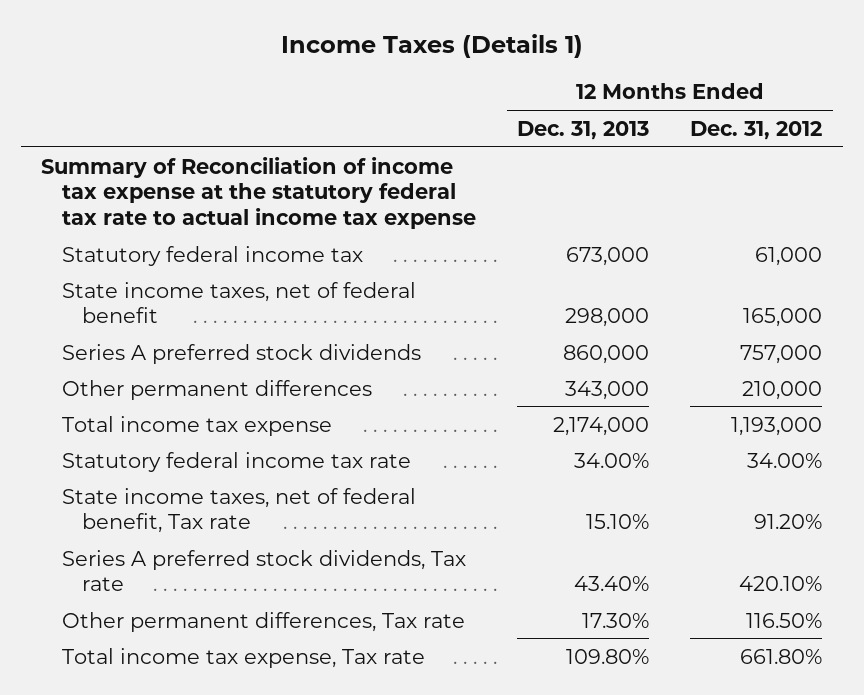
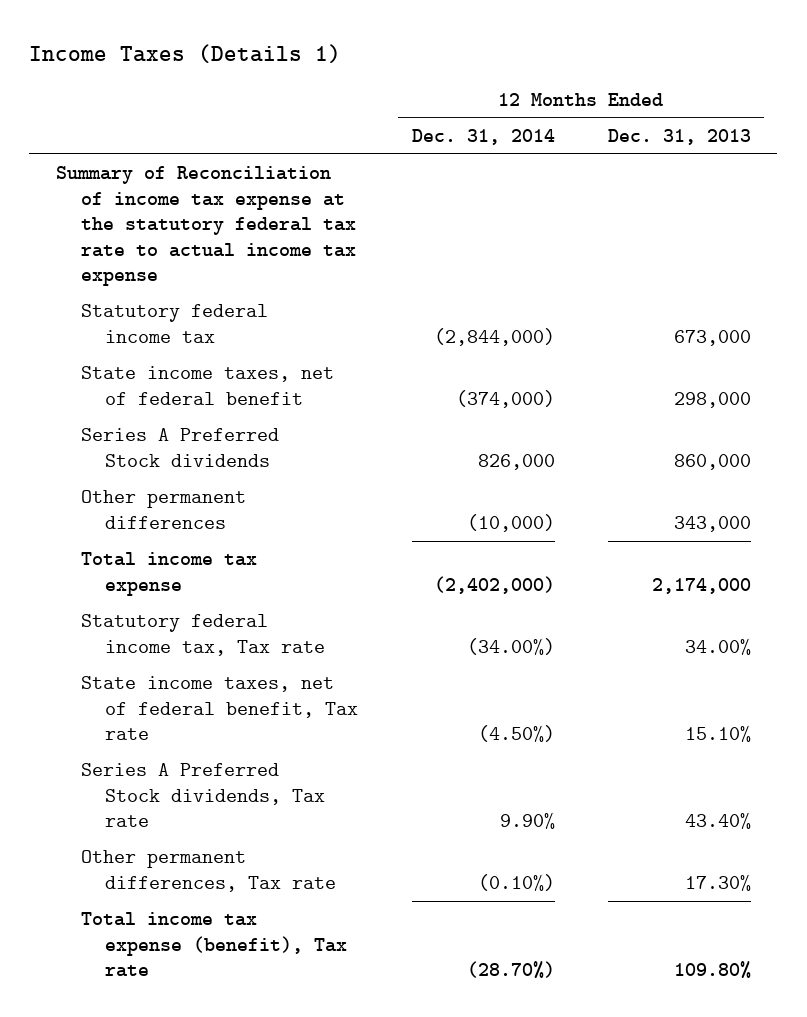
- | 12 Months Ended Dec. 31, 2013 | 12 Months Ended Dec. 31, 2012
+ | 12 Months Ended Dec. 31, 2014 | 12 Months Ended Dec. 31, 2013
- Series A preferred stock dividends | 860,000 | 757,000
+ Series A Preferred Stock dividends | 826,000 | 860,000
- Statutory federal income tax rate | 34.00% | 34.00%
+ Statutory federal income tax, Tax rate | (34.00%) | 34.00%
- Series A preferred stock dividends, Tax rate | 43.40% | 420.10%
+ Series A Preferred Stock dividends, Tax rate | 9.90% | 43.40%
- Total income tax expense, Tax rate | 109.80% | 661.80%
+ Total income tax expense (benefit), Tax rate | (28.70%) | 109.80%

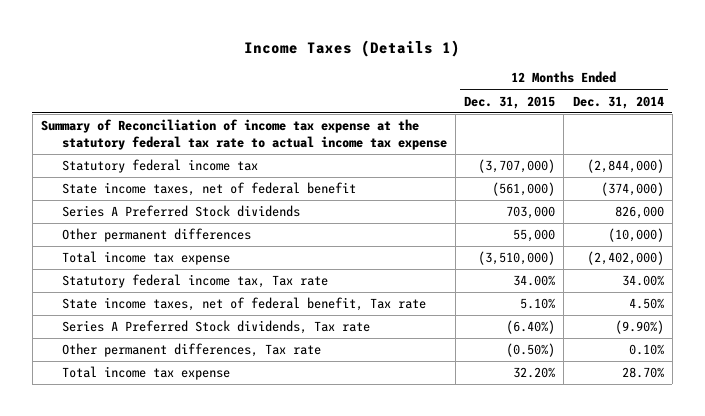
- | 12 Months Ended Dec. 31, 2014 | 12 Months Ended Dec. 31, 2013
+ | 12 Months Ended Dec. 31, 2015 | 12 Months Ended Dec. 31, 2014
- Statutory federal income tax, Tax rate | (34.00%) | 34.00%
- State income taxes, net of federal benefit, Tax rate | (4.50%) | 15.10%
- Series A Preferred Stock dividends, Tax rate | 9.90% | 43.40%
- Other permanent differences, Tax rate | (0.10%) | 17.30%
- Total income tax expense (benefit), Tax rate | (28.70%) | 109.80%
+ Statutory federal income tax, Tax rate | 34.00% | 34.00%
+ State income taxes, net of federal benefit, Tax rate | 5.10% | 4.50%
+ Series A Preferred Stock dividends, Tax rate | (6.40%) | (9.90%)
+ Other permanent differences, Tax rate | (0.50%) | 0.10%
+ Total income tax expense | 32.20% | 28.70%

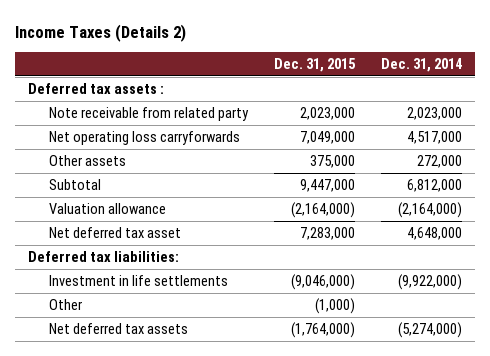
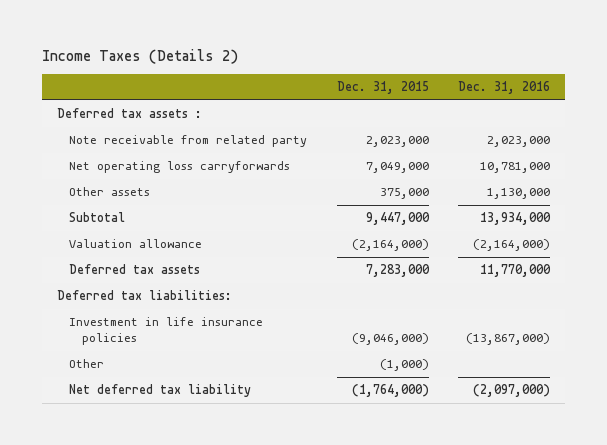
- | Dec. 31, 2015 | Dec. 31, 2014
+ | Dec. 31, 2015 | Dec. 31, 2016
- Net deferred tax asset | 7,283,000 | 4,648,000
+ Deferred tax assets | 7,283,000 | 11,770,000
- Investment in life settlements | (9,046,000) | (9,922,000)
+ Investment in life insurance policies | (9,046,000) | (13,867,000)
- Net deferred tax assets | (1,764,000) | (5,274,000)
+ Net deferred tax liability | (1,764,000) | (2,097,000)

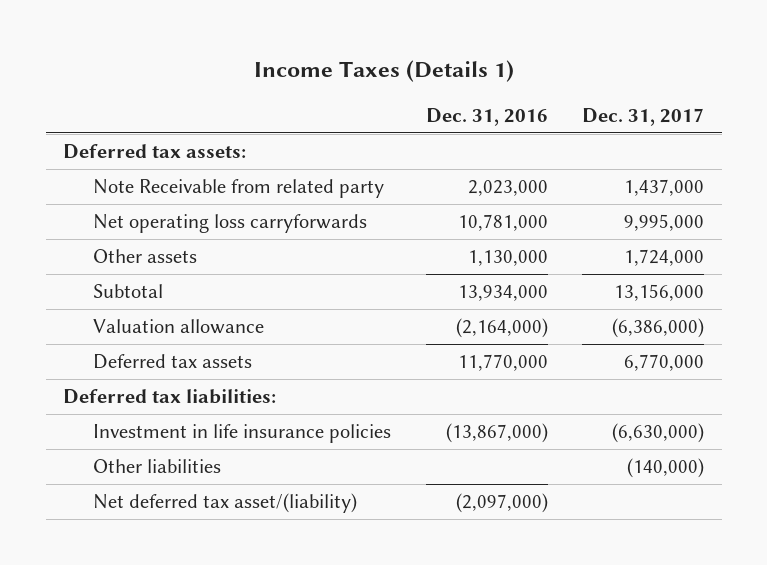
- Income Taxes (Details 2)
+ Income Taxes (Details 1)
- | Dec. 31, 2015 | Dec. 31, 2016
+ | Dec. 31, 2016 | Dec. 31, 2017
- Deferred tax assets :
- Note receivable from related party | 2,023,000 | 2,023,000
+ Deferred tax assets:
+ Note Receivable from related party | 2,023,000 | 1,437,000
- Other | (1,000) |
- Net deferred tax liability | (1,764,000) | (2,097,000)
+ Other liabilities | | (140,000)
+ Net deferred tax asset/(liability) | (2,097,000) |

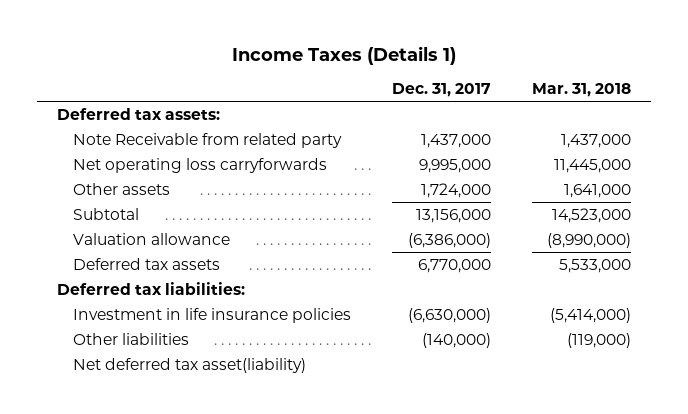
- | Dec. 31, 2016 | Dec. 31, 2017
+ | Dec. 31, 2017 | Mar. 31, 2018
- Net deferred tax asset/(liability) | (2,097,000) |
+ Net deferred tax asset(liability)

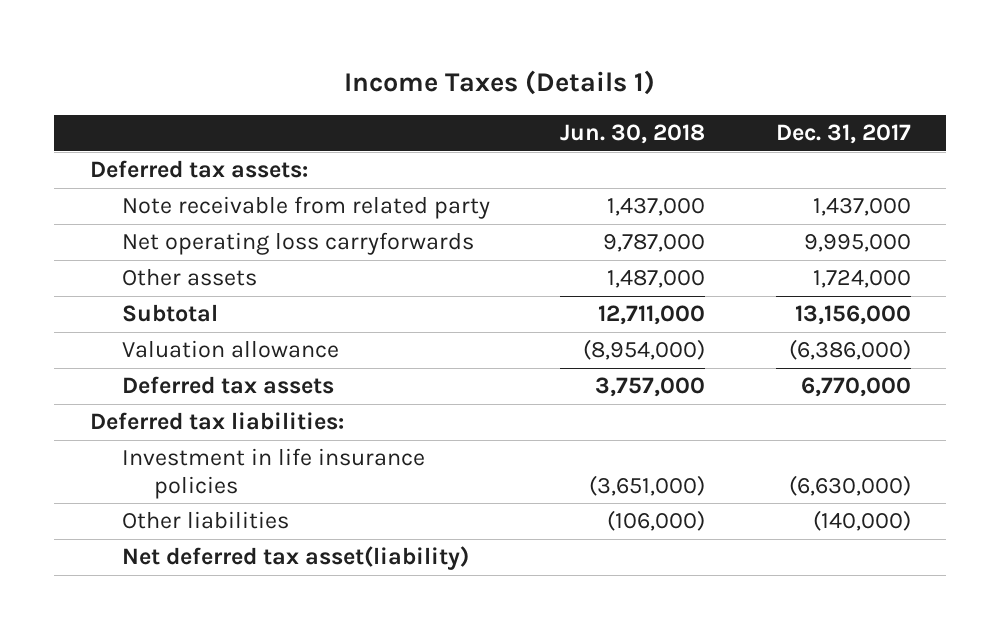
- | Dec. 31, 2017 | Mar. 31, 2018
+ | Jun. 30, 2018 | Dec. 31, 2017
- Note Receivable from related party | 1,437,000 | 1,437,000
+ Note receivable from related party | 1,437,000 | 1,437,000

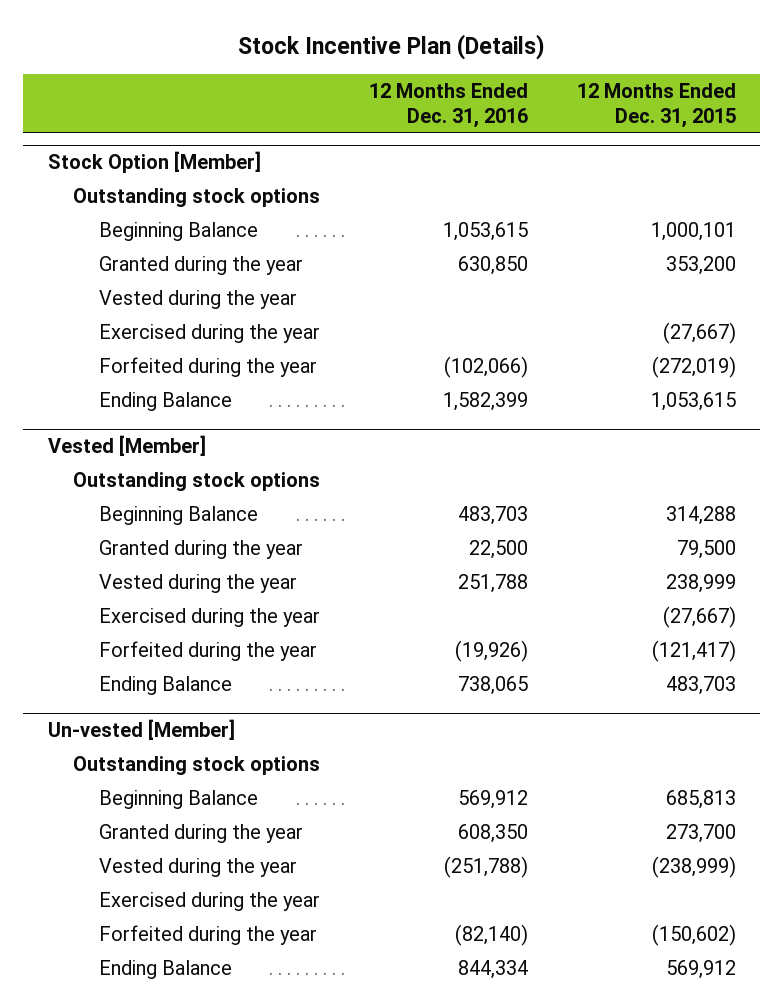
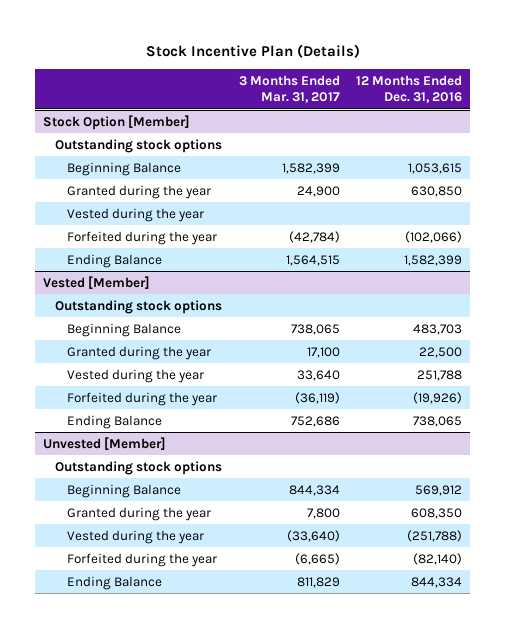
- | 12 Months Ended Dec. 31, 2016 | 12 Months Ended Dec. 31, 2015
+ | 3 Months Ended Mar. 31, 2017 | 12 Months Ended Dec. 31, 2016
@ Stock Option [Member]
- Exercised during the year | | (27,667)
@ Vested [Member]
- Exercised during the year | | (27,667)
- Un-vested [Member]
+ Unvested [Member]
- Exercised during the year

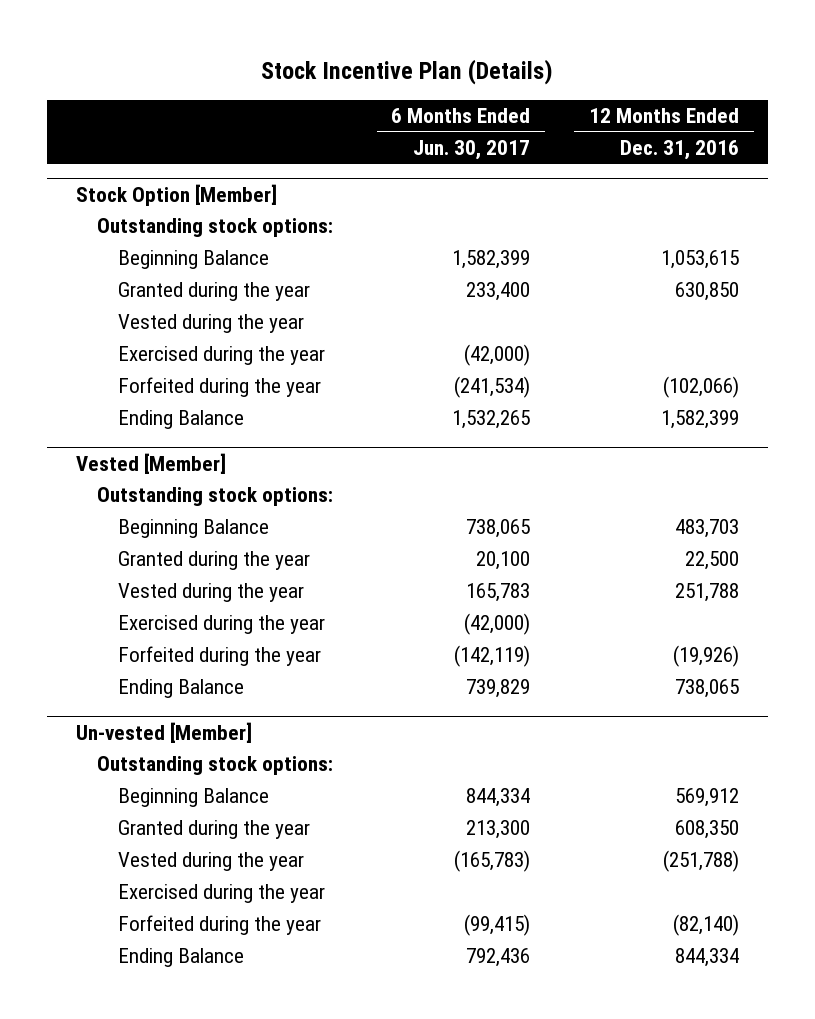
- | 3 Months Ended Mar. 31, 2017 | 12 Months Ended Dec. 31, 2016
+ | 6 Months Ended Jun. 30, 2017 | 12 Months Ended Dec. 31, 2016
@ Stock Option [Member]
- Outstanding stock options
+ Outstanding stock options:
+ Exercised during the year | (42,000) |
@ Vested [Member]
- Outstanding stock options
+ Outstanding stock options:
+ Exercised during the year | (42,000) |
- Unvested [Member]
- Outstanding stock options
+ Un-vested [Member]
+ Outstanding stock options:
+ Exercised during the year

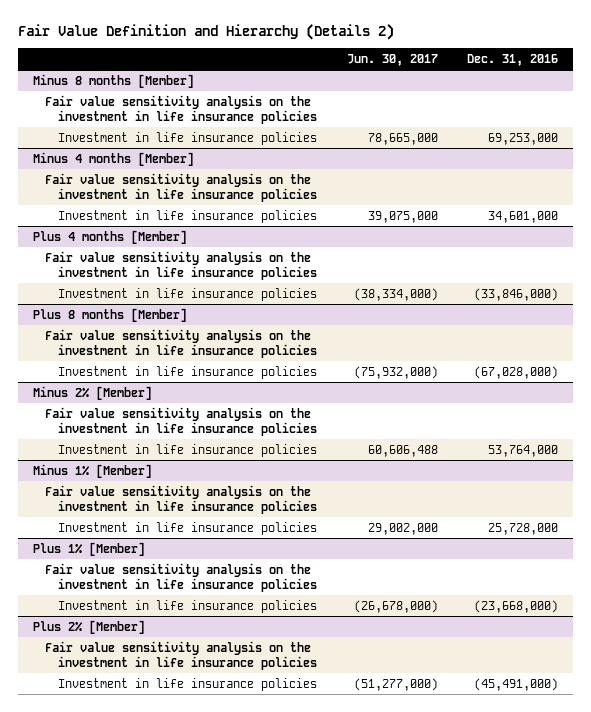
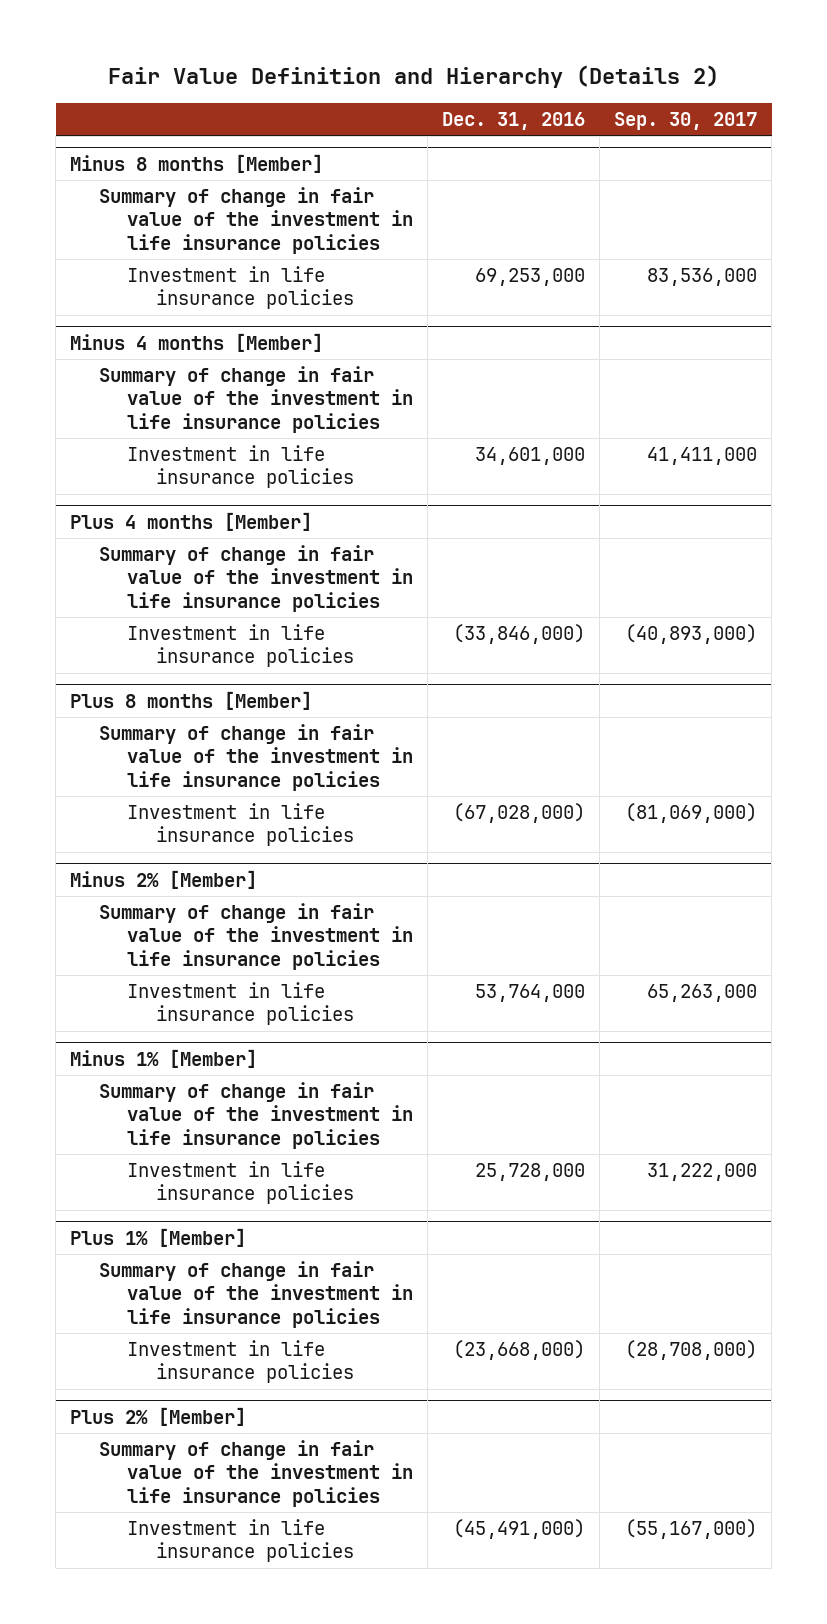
- | Jun. 30, 2017 | Dec. 31, 2016
+ | Dec. 31, 2016 | Sep. 30, 2017
@ Minus 8 months [Member]
- Fair value sensitivity analysis on the investment in life insurance policies
+ Summary of change in fair value of the investment in life insurance policies
@ Minus 4 months [Member]
- Fair value sensitivity analysis on the investment in life insurance policies
+ Summary of change in fair value of the investment in life insurance policies
@ Plus 4 months [Member]
- Fair value sensitivity analysis on the investment in life insurance policies
+ Summary of change in fair value of the investment in life insurance policies
@ Plus 8 months [Member]
- Fair value sensitivity analysis on the investment in life insurance policies
+ Summary of change in fair value of the investment in life insurance policies
@ Minus 2% [Member]
- Fair value sensitivity analysis on the investment in life insurance policies
+ Summary of change in fair value of the investment in life insurance policies
@ Minus 1% [Member]
- Fair value sensitivity analysis on the investment in life insurance policies
+ Summary of change in fair value of the investment in life insurance policies
@ Plus 1% [Member]
- Fair value sensitivity analysis on the investment in life insurance policies
+ Summary of change in fair value of the investment in life insurance policies
@ Plus 2% [Member]
- Fair value sensitivity analysis on the investment in life insurance policies
+ Summary of change in fair value of the investment in life insurance policies

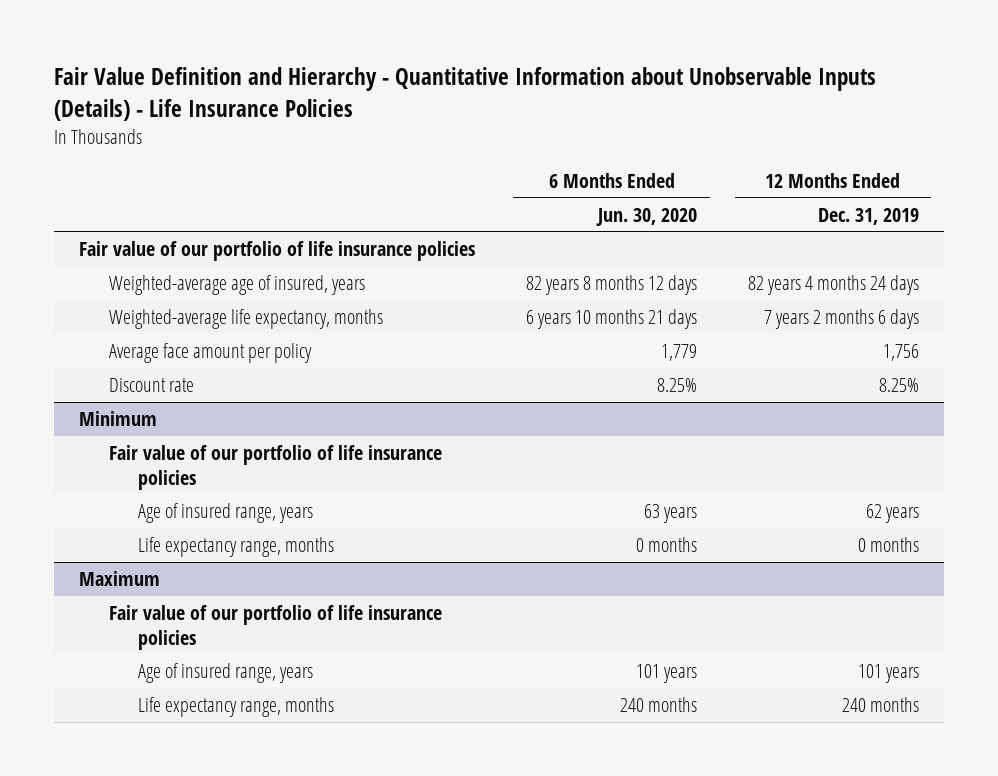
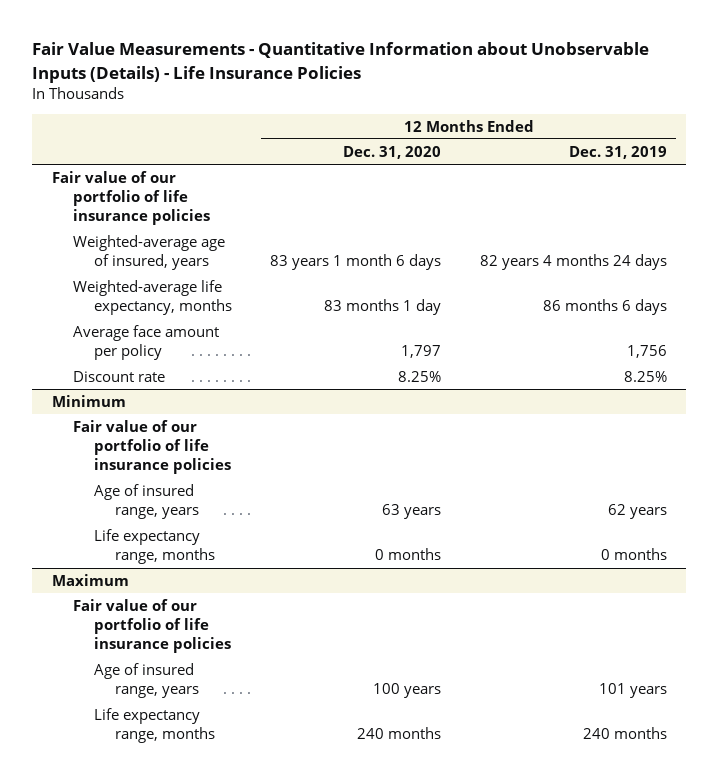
- Fair Value Definition and Hierarchy - Quantitative Information about Unobservable Inputs (Details) - Life Insurance Policies
+ Fair Value Measurements - Quantitative Information about Unobservable Inputs (Details) - Life Insurance Policies
- | 6 Months Ended Jun. 30, 2020 | 12 Months Ended Dec. 31, 2019
+ | 12 Months Ended Dec. 31, 2020 | 12 Months Ended Dec. 31, 2019
- Weighted-average life expectancy, months | 6 years 10 months 21 days | 7 years 2 months 6 days
+ Weighted-average life expectancy, months | 83 months 1 day | 86 months 6 days

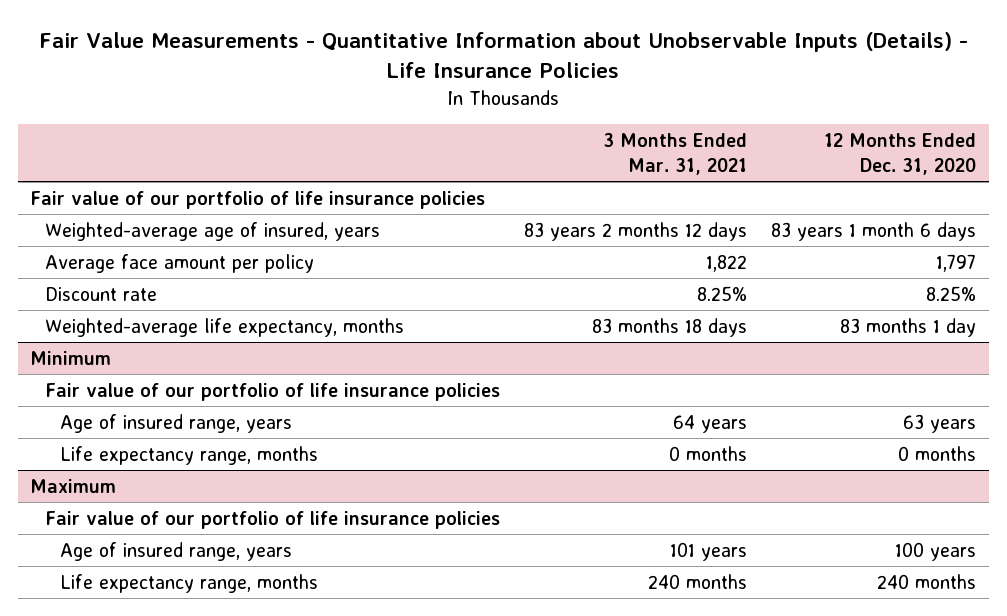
- | 12 Months Ended Dec. 31, 2020 | 12 Months Ended Dec. 31, 2019
+ | 3 Months Ended Mar. 31, 2021 | 12 Months Ended Dec. 31, 2020
moved down: Weighted-average life expectancy, months | 83 months 18 days | 83 months 1 day

